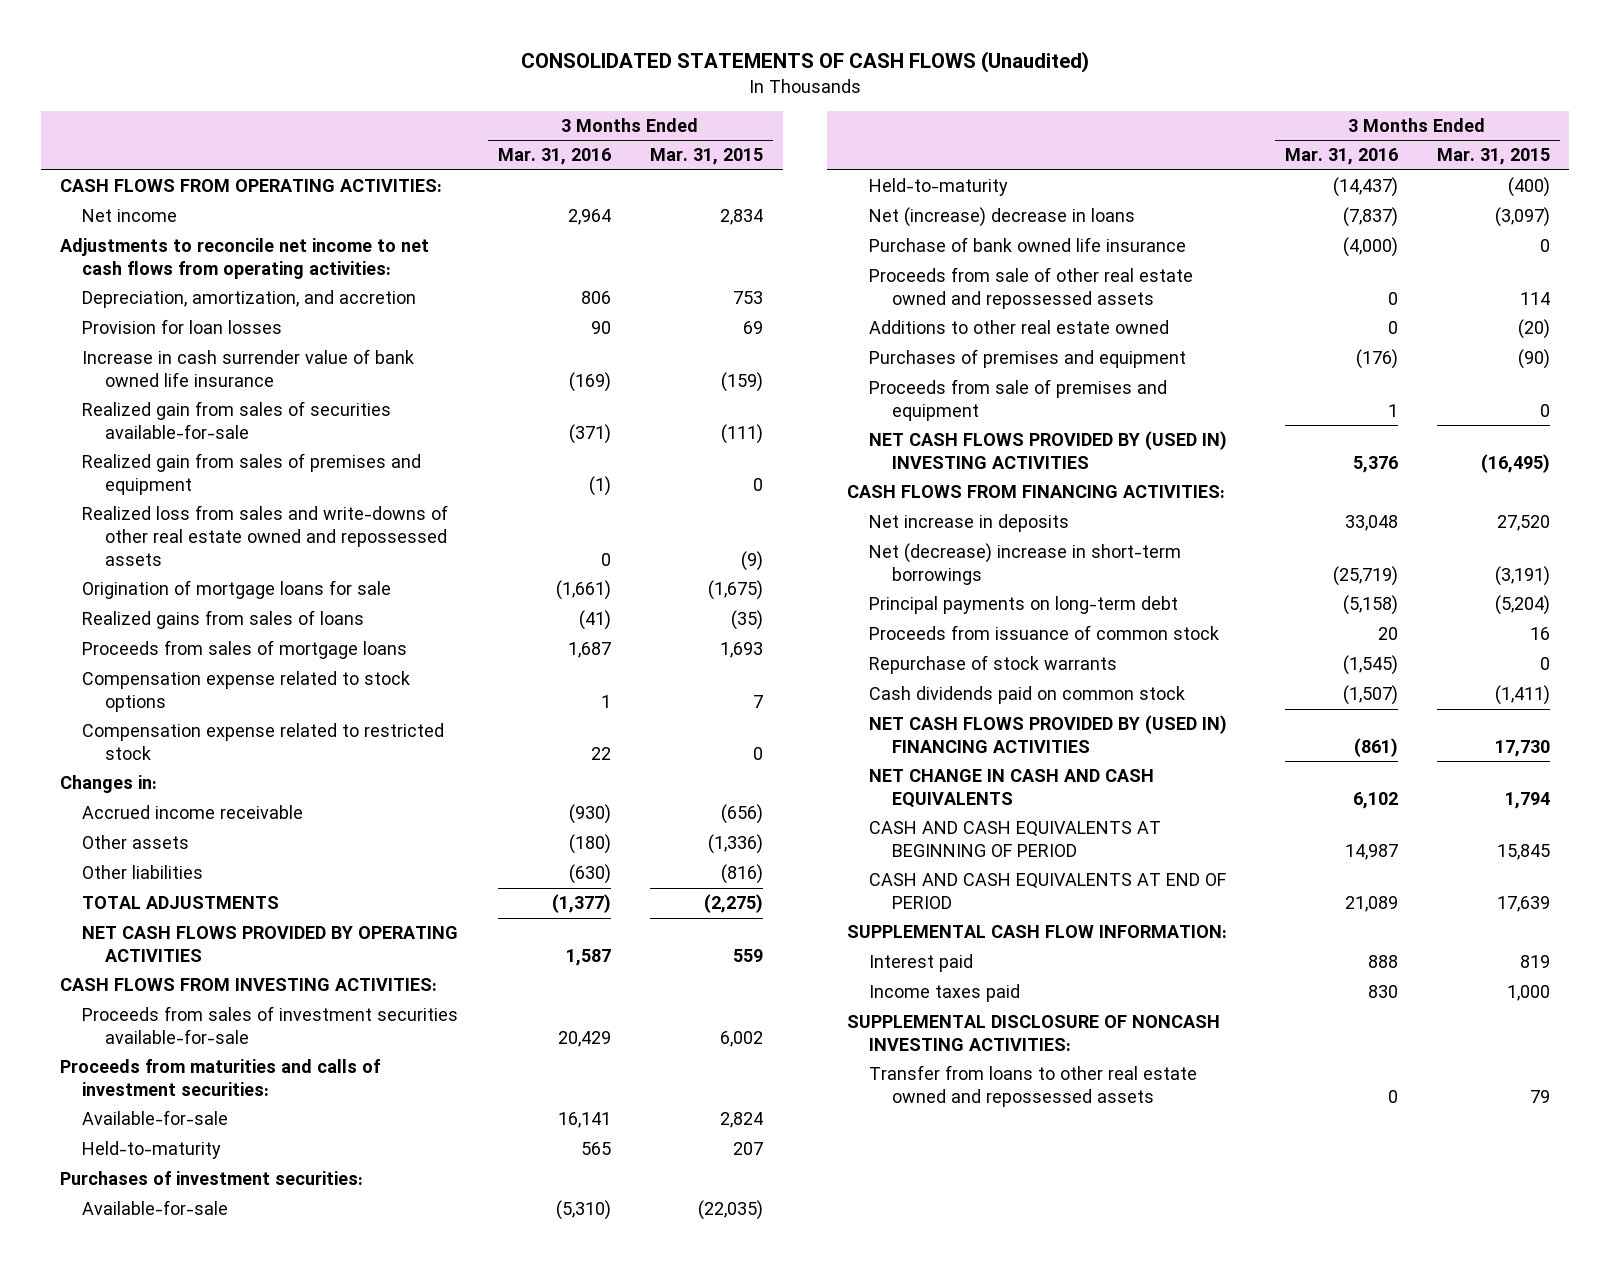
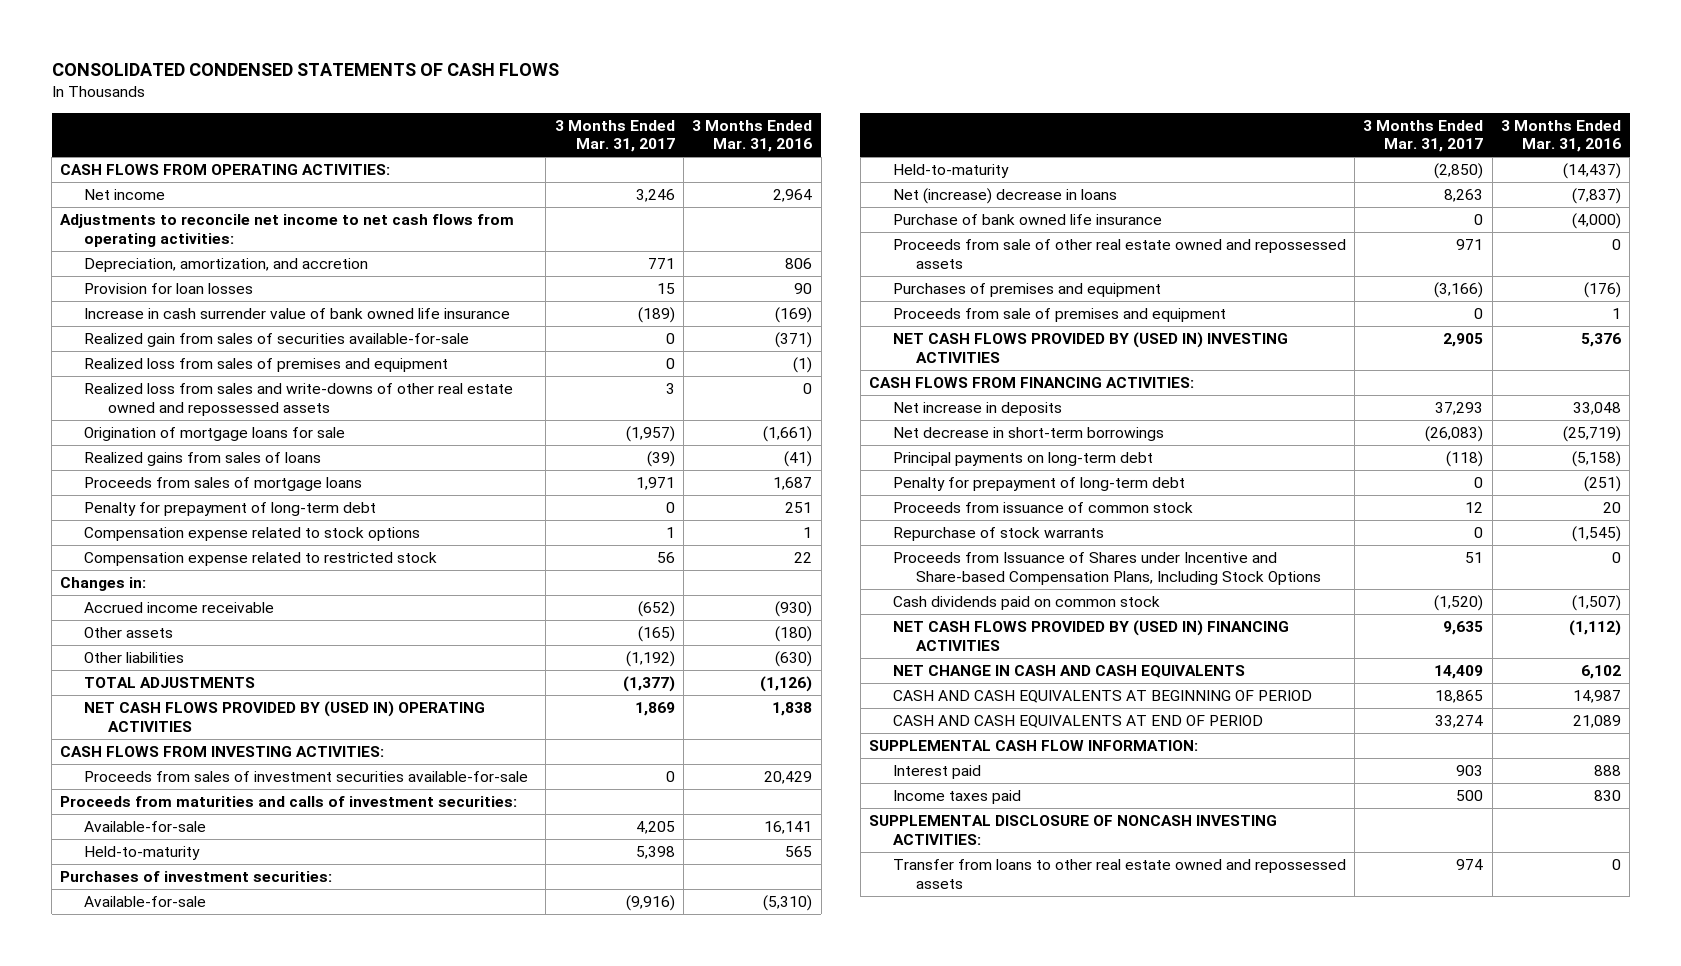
- CONSOLIDATED STATEMENTS OF CASH FLOWS (Unaudited)
+ CONSOLIDATED CONDENSED STATEMENTS OF CASH FLOWS
- | 3 Months Ended Mar. 31, 2016 | 3 Months Ended Mar. 31, 2015
+ | 3 Months Ended Mar. 31, 2017 | 3 Months Ended Mar. 31, 2016
- Realized gain from sales of premises and equipment | (1) | 0
+ Realized loss from sales of premises and equipment | 0 | (1)
+ Penalty for prepayment of long-term debt | 0 | 251
- TOTAL ADJUSTMENTS | (1,377) | (2,275)
- NET CASH FLOWS PROVIDED BY OPERATING ACTIVITIES | 1,587 | 559
+ TOTAL ADJUSTMENTS | (1,377) | (1,126)
+ NET CASH FLOWS PROVIDED BY (USED IN) OPERATING ACTIVITIES | 1,869 | 1,838
- Additions to other real estate owned | 0 | (20)
- Net (decrease) increase in short-term borrowings | (25,719) | (3,191)
+ Net decrease in short-term borrowings | (26,083) | (25,719)
+ Penalty for prepayment of long-term debt | 0 | (251)
+ Proceeds from Issuance of Shares under Incentive and Share-based Compensation Plans, Including Stock Options | 51 | 0
- NET CASH FLOWS PROVIDED BY (USED IN) FINANCING ACTIVITIES | (861) | 17,730
+ NET CASH FLOWS PROVIDED BY (USED IN) FINANCING ACTIVITIES | 9,635 | (1,112)

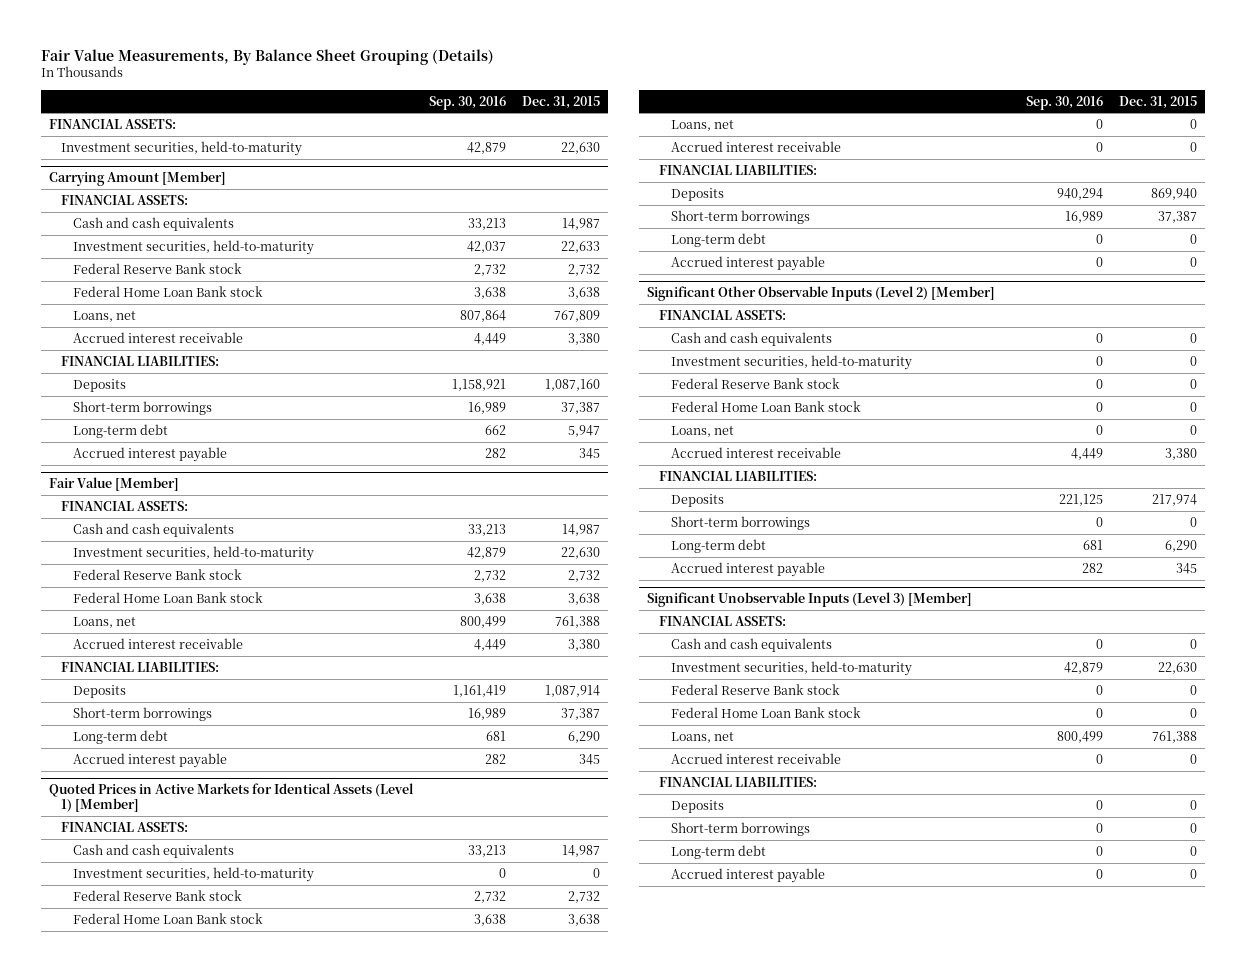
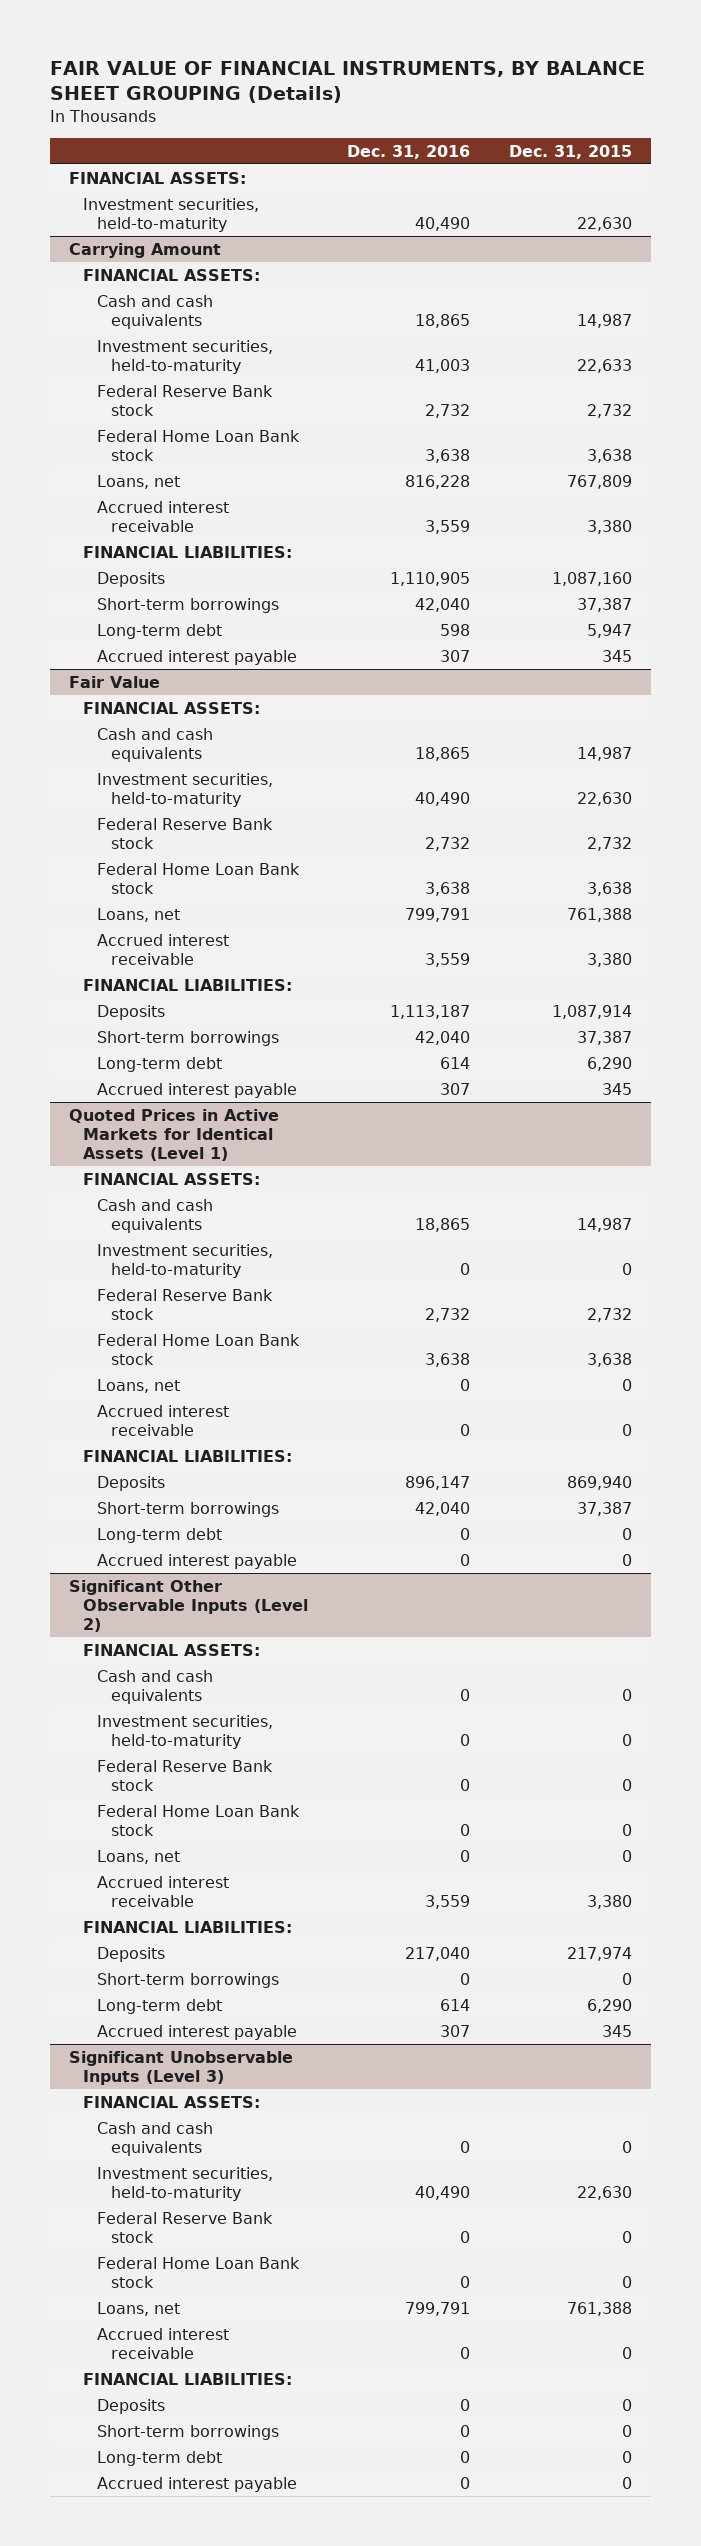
- Fair Value Measurements, By Balance Sheet Grouping (Details)
+ FAIR VALUE OF FINANCIAL INSTRUMENTS, BY BALANCE SHEET GROUPING (Details)
- | Sep. 30, 2016 | Dec. 31, 2015
+ | Dec. 31, 2016 | Dec. 31, 2015
- Carrying Amount [Member]
+ Carrying Amount
- Fair Value [Member]
+ Fair Value
- Quoted Prices in Active Markets for Identical Assets (Level 1) [Member]
+ Quoted Prices in Active Markets for Identical Assets (Level 1)
- Significant Other Observable Inputs (Level 2) [Member]
+ Significant Other Observable Inputs (Level 2)
- Significant Unobservable Inputs (Level 3) [Member]
+ Significant Unobservable Inputs (Level 3)

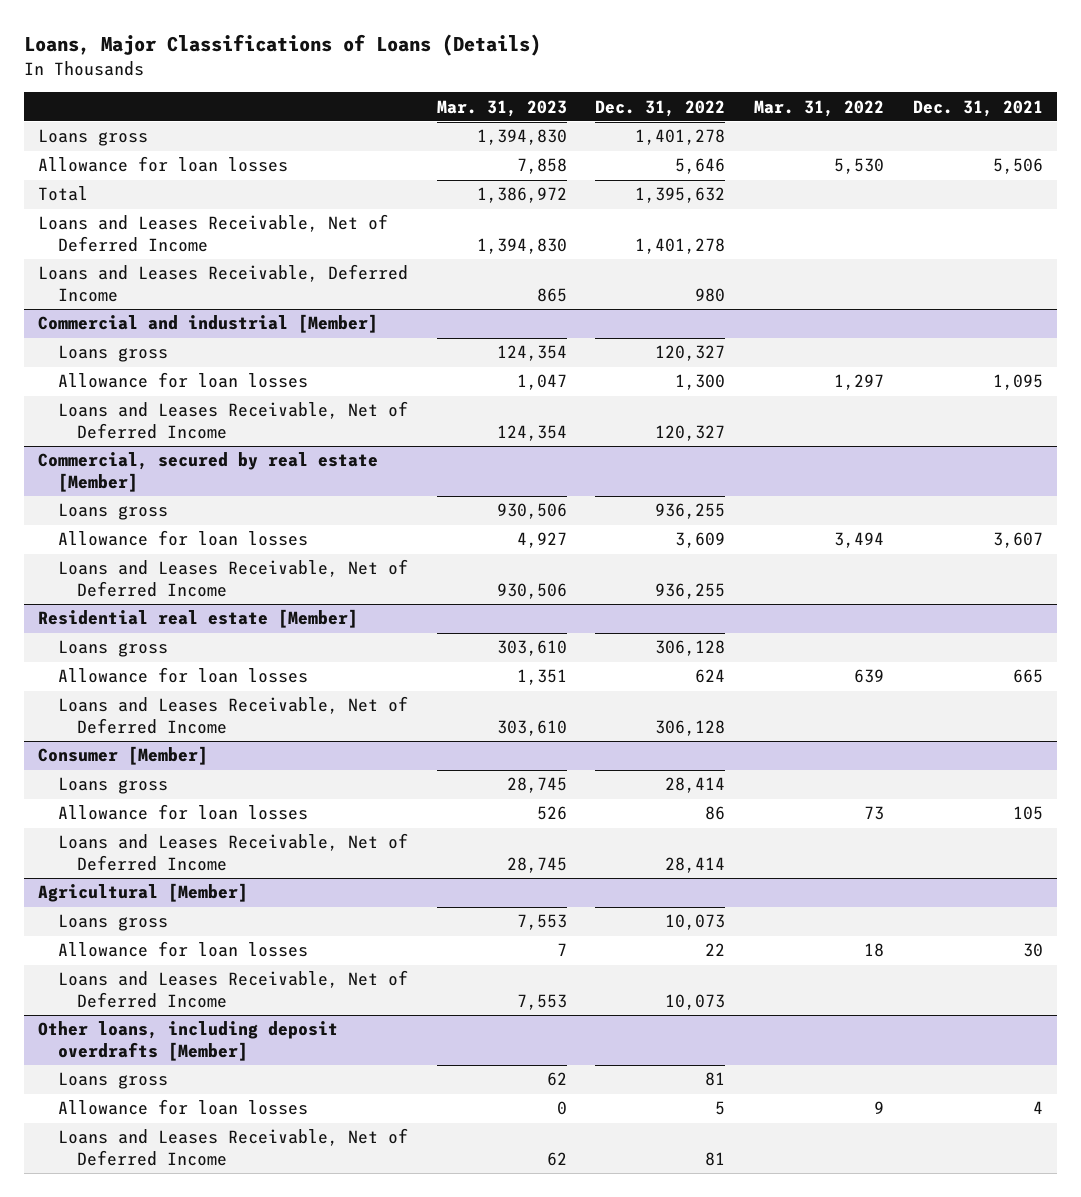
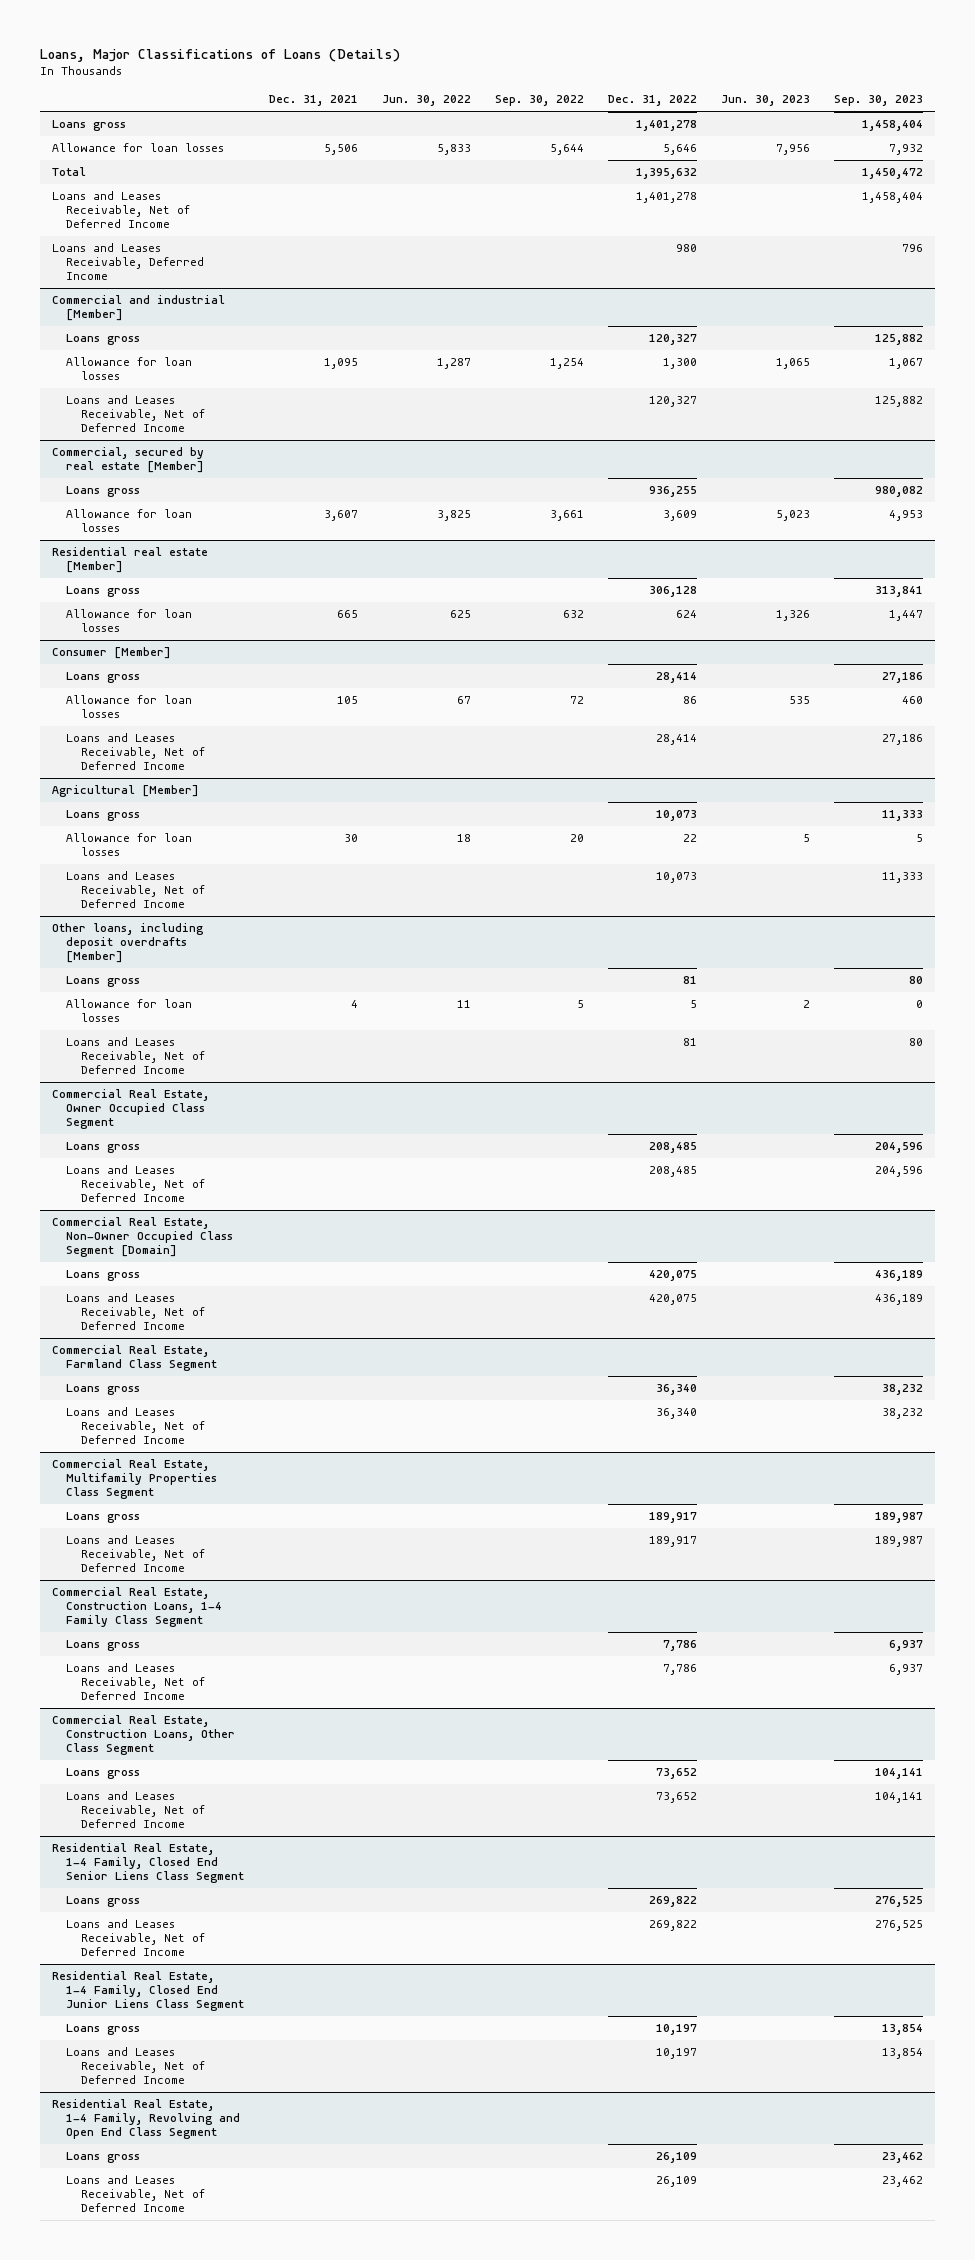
- | Mar. 31, 2023 | Dec. 31, 2022 | Mar. 31, 2022 | Dec. 31, 2021
+ | Dec. 31, 2021 | Jun. 30, 2022 | Sep. 30, 2022 | Dec. 31, 2022 | Jun. 30, 2023 | Sep. 30, 2023
@ Commercial, secured by real estate [Member]
- Loans and Leases Receivable, Net of Deferred Income | 930,506 | 936,255 | |
@ Residential real estate [Member]
- Loans and Leases Receivable, Net of Deferred Income | 303,610 | 306,128 | |
+ Commercial Real Estate, Owner Occupied Class Segment
+ Loans gross | | | | 208,485 | | 204,596
+ Loans and Leases Receivable, Net of Deferred Income | | | | 208,485 | | 204,596
+ Commercial Real Estate, Non-Owner Occupied Class Segment [Domain]
+ Loans gross | | | | 420,075 | | 436,189
+ Loans and Leases Receivable, Net of Deferred Income | | | | 420,075 | | 436,189
+ Commercial Real Estate, Farmland Class Segment
+ Loans gross | | | | 36,340 | | 38,232
+ Loans and Leases Receivable, Net of Deferred Income | | | | 36,340 | | 38,232
+ Commercial Real Estate, Multifamily Properties Class Segment
+ Loans gross | | | | 189,917 | | 189,987
+ Loans and Leases Receivable, Net of Deferred Income | | | | 189,917 | | 189,987
+ Commercial Real Estate, Construction Loans, 1-4 Family Class Segment
+ Loans gross | | | | 7,786 | | 6,937
+ Loans and Leases Receivable, Net of Deferred Income | | | | 7,786 | | 6,937
+ Commercial Real Estate, Construction Loans, Other Class Segment
+ Loans gross | | | | 73,652 | | 104,141
+ Loans and Leases Receivable, Net of Deferred Income | | | | 73,652 | | 104,141
+ Residential Real Estate, 1-4 Family, Closed End Senior Liens Class Segment
+ Loans gross | | | | 269,822 | | 276,525
+ Loans and Leases Receivable, Net of Deferred Income | | | | 269,822 | | 276,525
+ Residential Real Estate, 1-4 Family, Closed End Junior Liens Class Segment
+ Loans gross | | | | 10,197 | | 13,854
+ Loans and Leases Receivable, Net of Deferred Income | | | | 10,197 | | 13,854
+ Residential Real Estate, 1-4 Family, Revolving and Open End Class Segment
+ Loans gross | | | | 26,109 | | 23,462
+ Loans and Leases Receivable, Net of Deferred Income | | | | 26,109 | | 23,462

